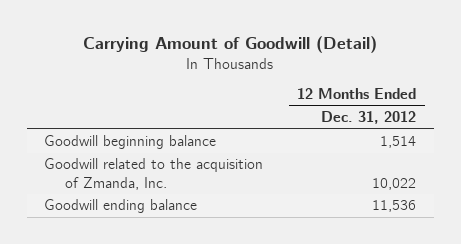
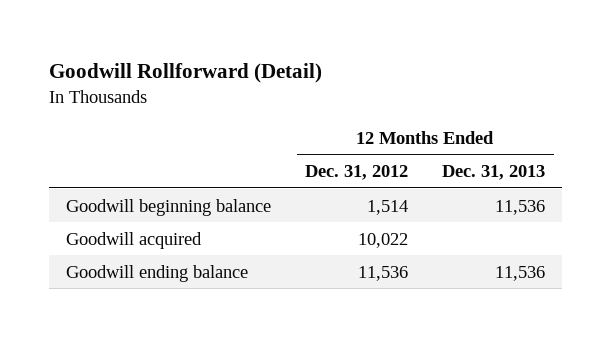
- Carrying Amount of Goodwill (Detail)
+ Goodwill Rollforward (Detail)
- | 12 Months Ended Dec. 31, 2012
+ | 12 Months Ended Dec. 31, 2012 | 12 Months Ended Dec. 31, 2013
- Goodwill related to the acquisition of Zmanda, Inc. | 10,022
+ Goodwill acquired | 10,022 |

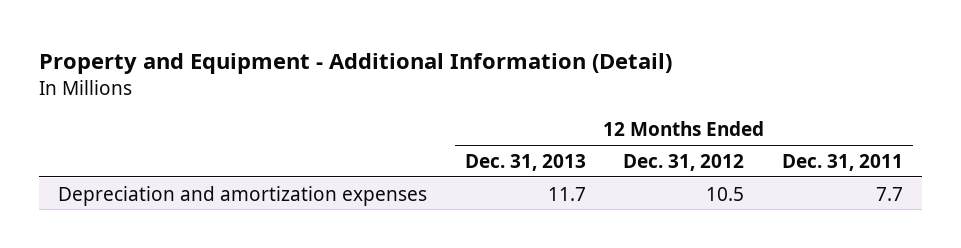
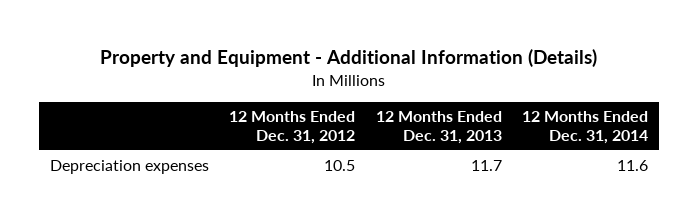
- Property and Equipment - Additional Information (Detail)
+ Property and Equipment - Additional Information (Details)
- | 12 Months Ended Dec. 31, 2013 | 12 Months Ended Dec. 31, 2012 | 12 Months Ended Dec. 31, 2011
+ | 12 Months Ended Dec. 31, 2012 | 12 Months Ended Dec. 31, 2013 | 12 Months Ended Dec. 31, 2014
- Depreciation and amortization expenses | 11.7 | 10.5 | 7.7
+ Depreciation expenses | 10.5 | 11.7 | 11.6

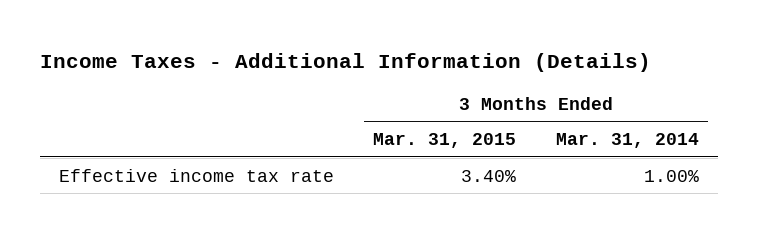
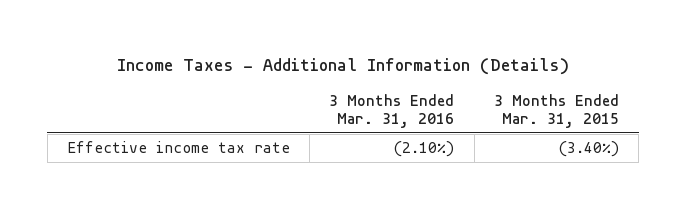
- | 3 Months Ended Mar. 31, 2015 | 3 Months Ended Mar. 31, 2014
+ | 3 Months Ended Mar. 31, 2016 | 3 Months Ended Mar. 31, 2015
- Effective income tax rate | 3.40% | 1.00%
+ Effective income tax rate | (2.10%) | (3.40%)

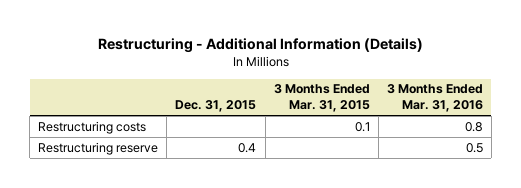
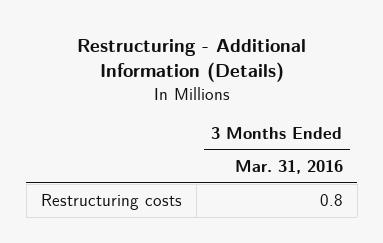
- | Dec. 31, 2015 | 3 Months Ended Mar. 31, 2015 | 3 Months Ended Mar. 31, 2016
+ | 3 Months Ended Mar. 31, 2016
- Restructuring reserve | 0.4 | | 0.5

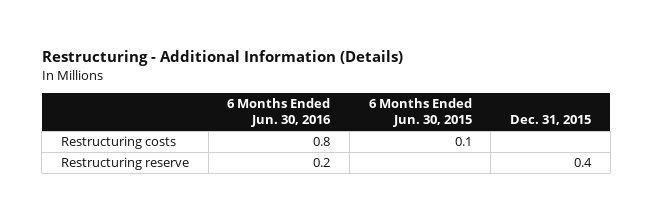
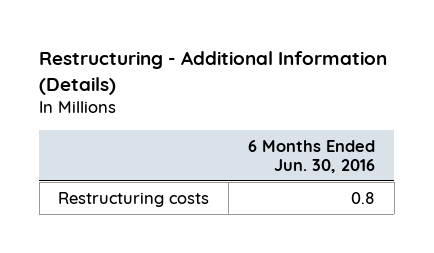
- | 6 Months Ended Jun. 30, 2016 | 6 Months Ended Jun. 30, 2015 | Dec. 31, 2015
+ | 6 Months Ended Jun. 30, 2016
- Restructuring reserve | 0.2 | | 0.4

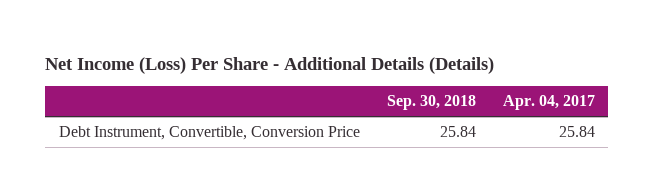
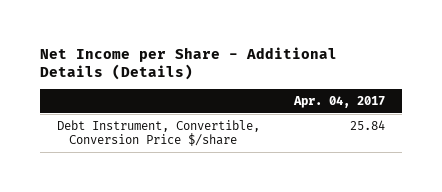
- Net Income (Loss) Per Share - Additional Details (Details)
+ Net Income per Share - Additional Details (Details)
- | Sep. 30, 2018 | Apr. 04, 2017
+ | Apr. 04, 2017
- Debt Instrument, Convertible, Conversion Price | 25.84 | 25.84
+ Debt Instrument, Convertible, Conversion Price $/share | 25.84

